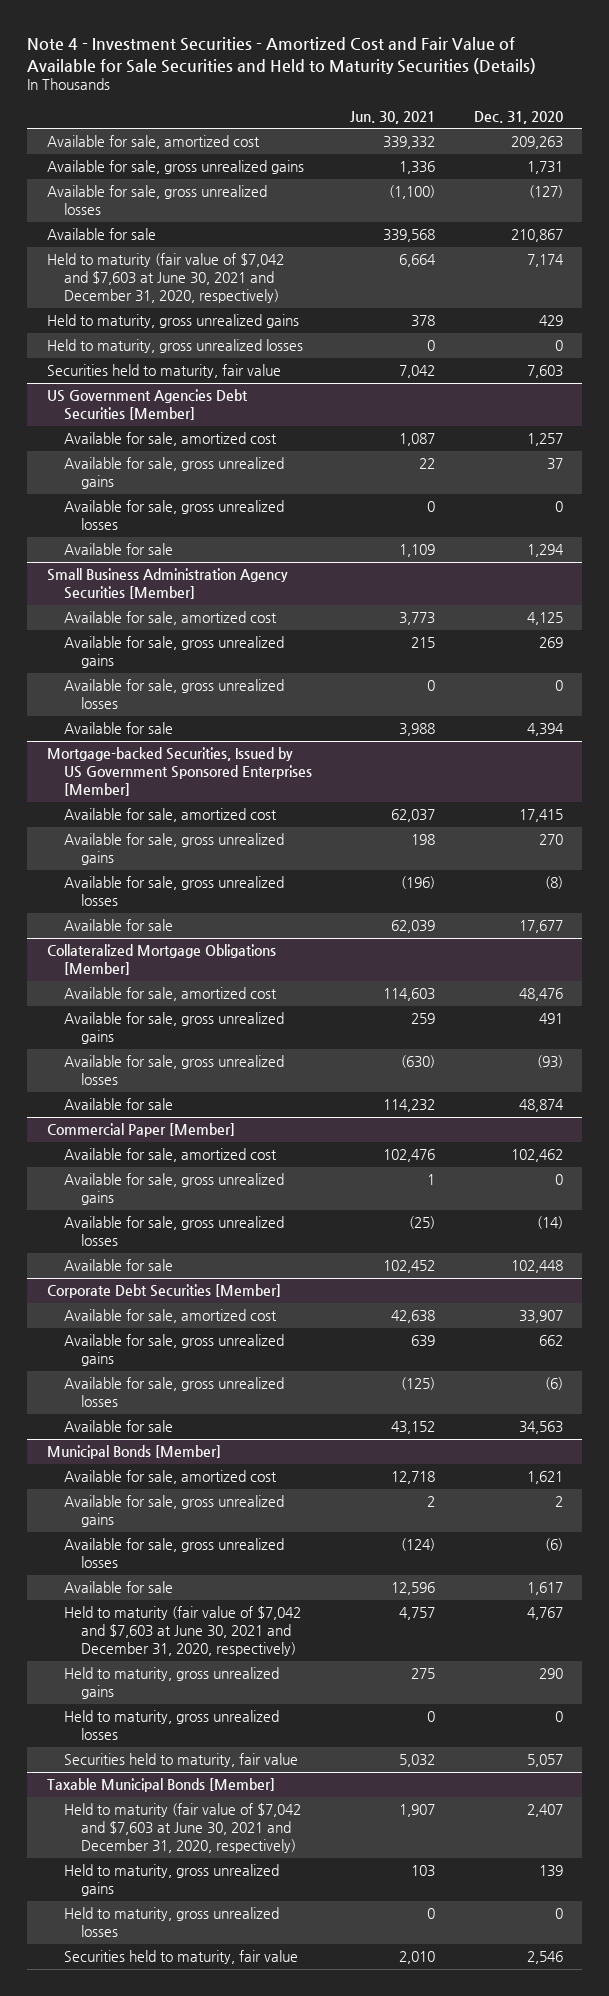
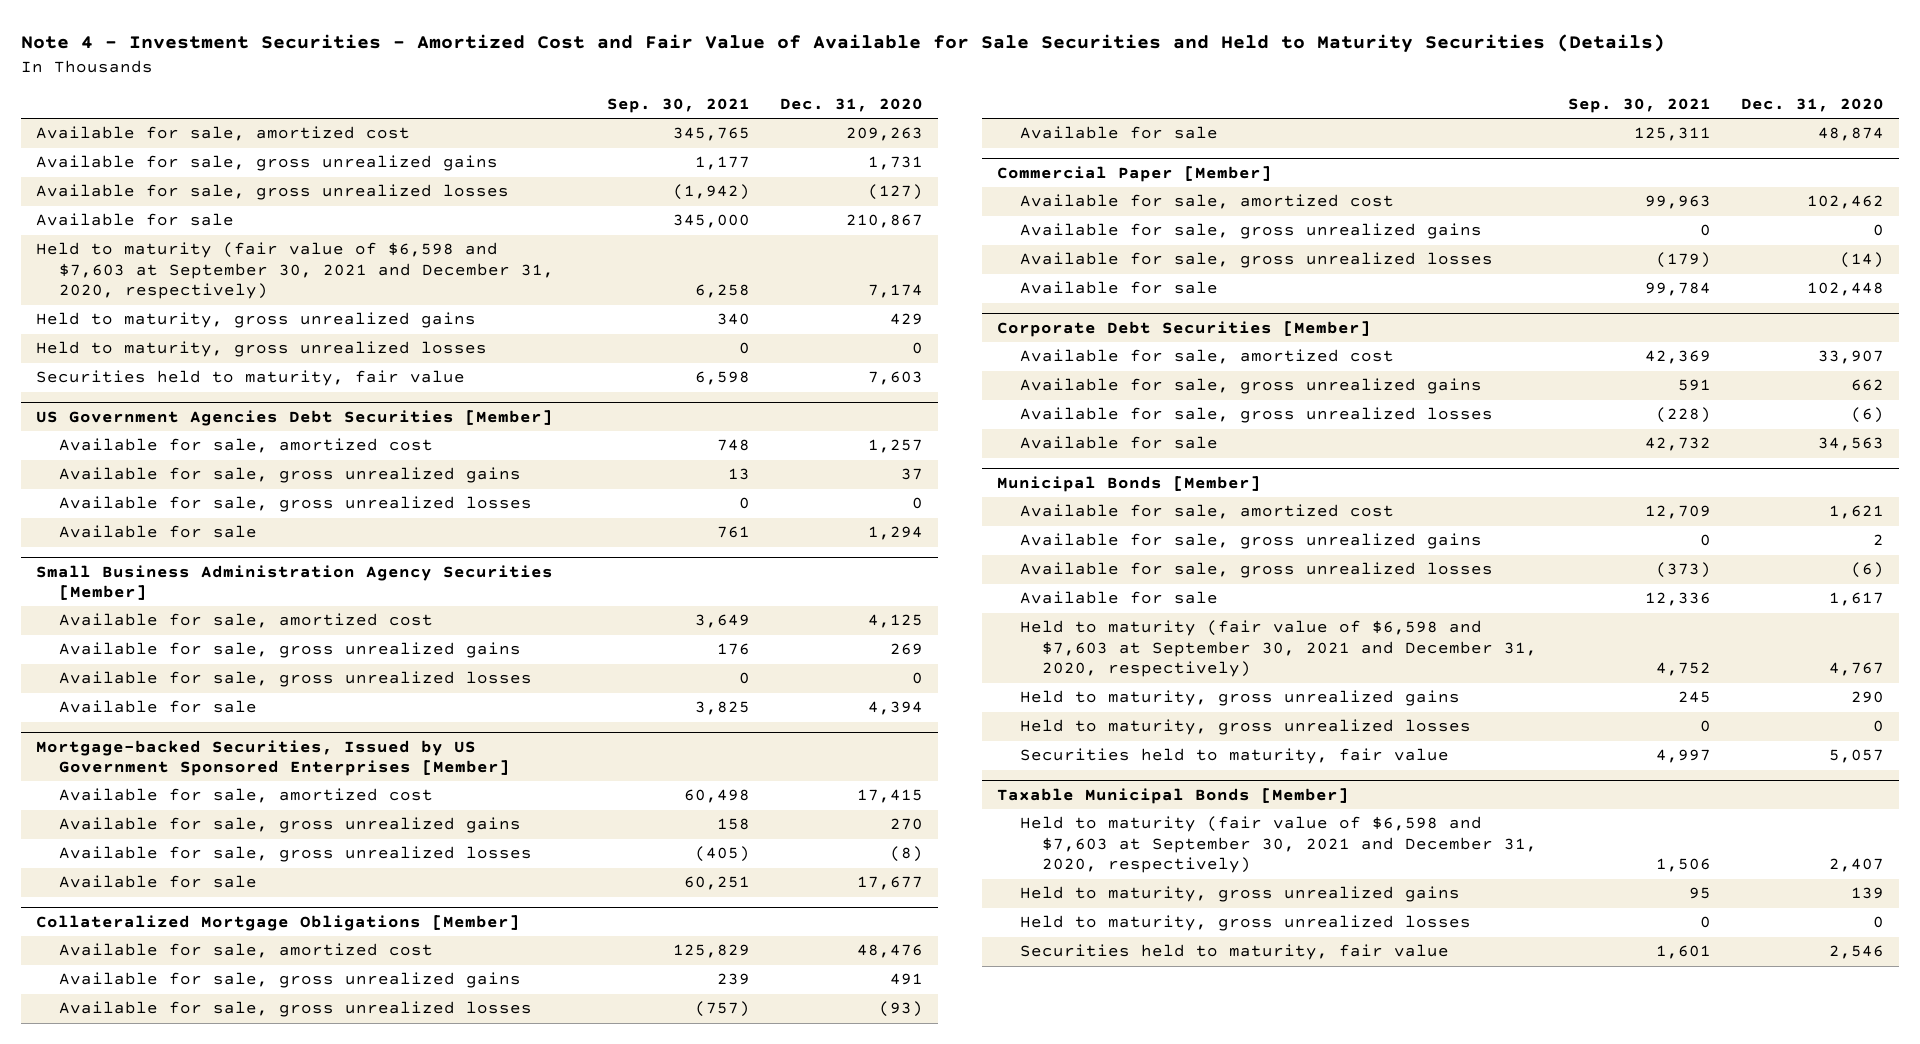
- | Jun. 30, 2021 | Dec. 31, 2020
+ | Sep. 30, 2021 | Dec. 31, 2020
- Held to maturity (fair value of $7,042 and $7,603 at June 30, 2021 and December 31, 2020, respectively) | 6,664 | 7,174
+ Held to maturity (fair value of $6,598 and $7,603 at September 30, 2021 and December 31, 2020, respectively) | 6,258 | 7,174
@ Municipal Bonds [Member]
- Held to maturity (fair value of $7,042 and $7,603 at June 30, 2021 and December 31, 2020, respectively) | 4,757 | 4,767
+ Held to maturity (fair value of $6,598 and $7,603 at September 30, 2021 and December 31, 2020, respectively) | 4,752 | 4,767
@ Taxable Municipal Bonds [Member]
- Held to maturity (fair value of $7,042 and $7,603 at June 30, 2021 and December 31, 2020, respectively) | 1,907 | 2,407
+ Held to maturity (fair value of $6,598 and $7,603 at September 30, 2021 and December 31, 2020, respectively) | 1,506 | 2,407

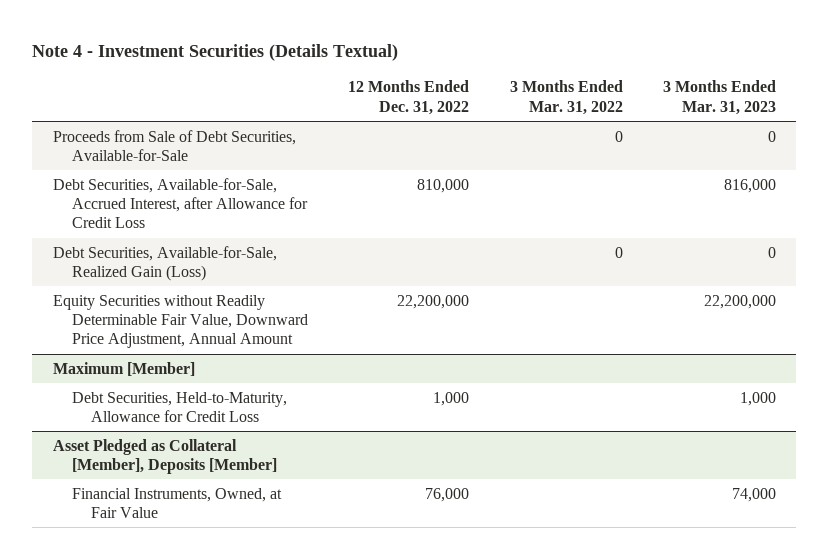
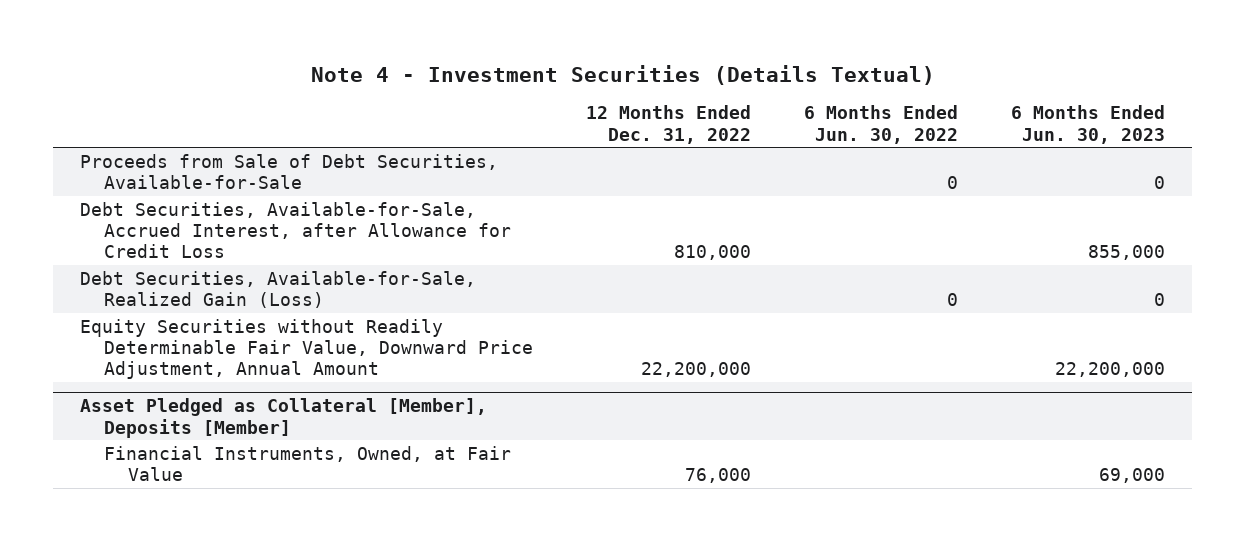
- | 12 Months Ended Dec. 31, 2022 | 3 Months Ended Mar. 31, 2022 | 3 Months Ended Mar. 31, 2023
+ | 12 Months Ended Dec. 31, 2022 | 6 Months Ended Jun. 30, 2022 | 6 Months Ended Jun. 30, 2023
- Maximum [Member]
- Debt Securities, Held-to-Maturity, Allowance for Credit Loss | 1,000 | | 1,000

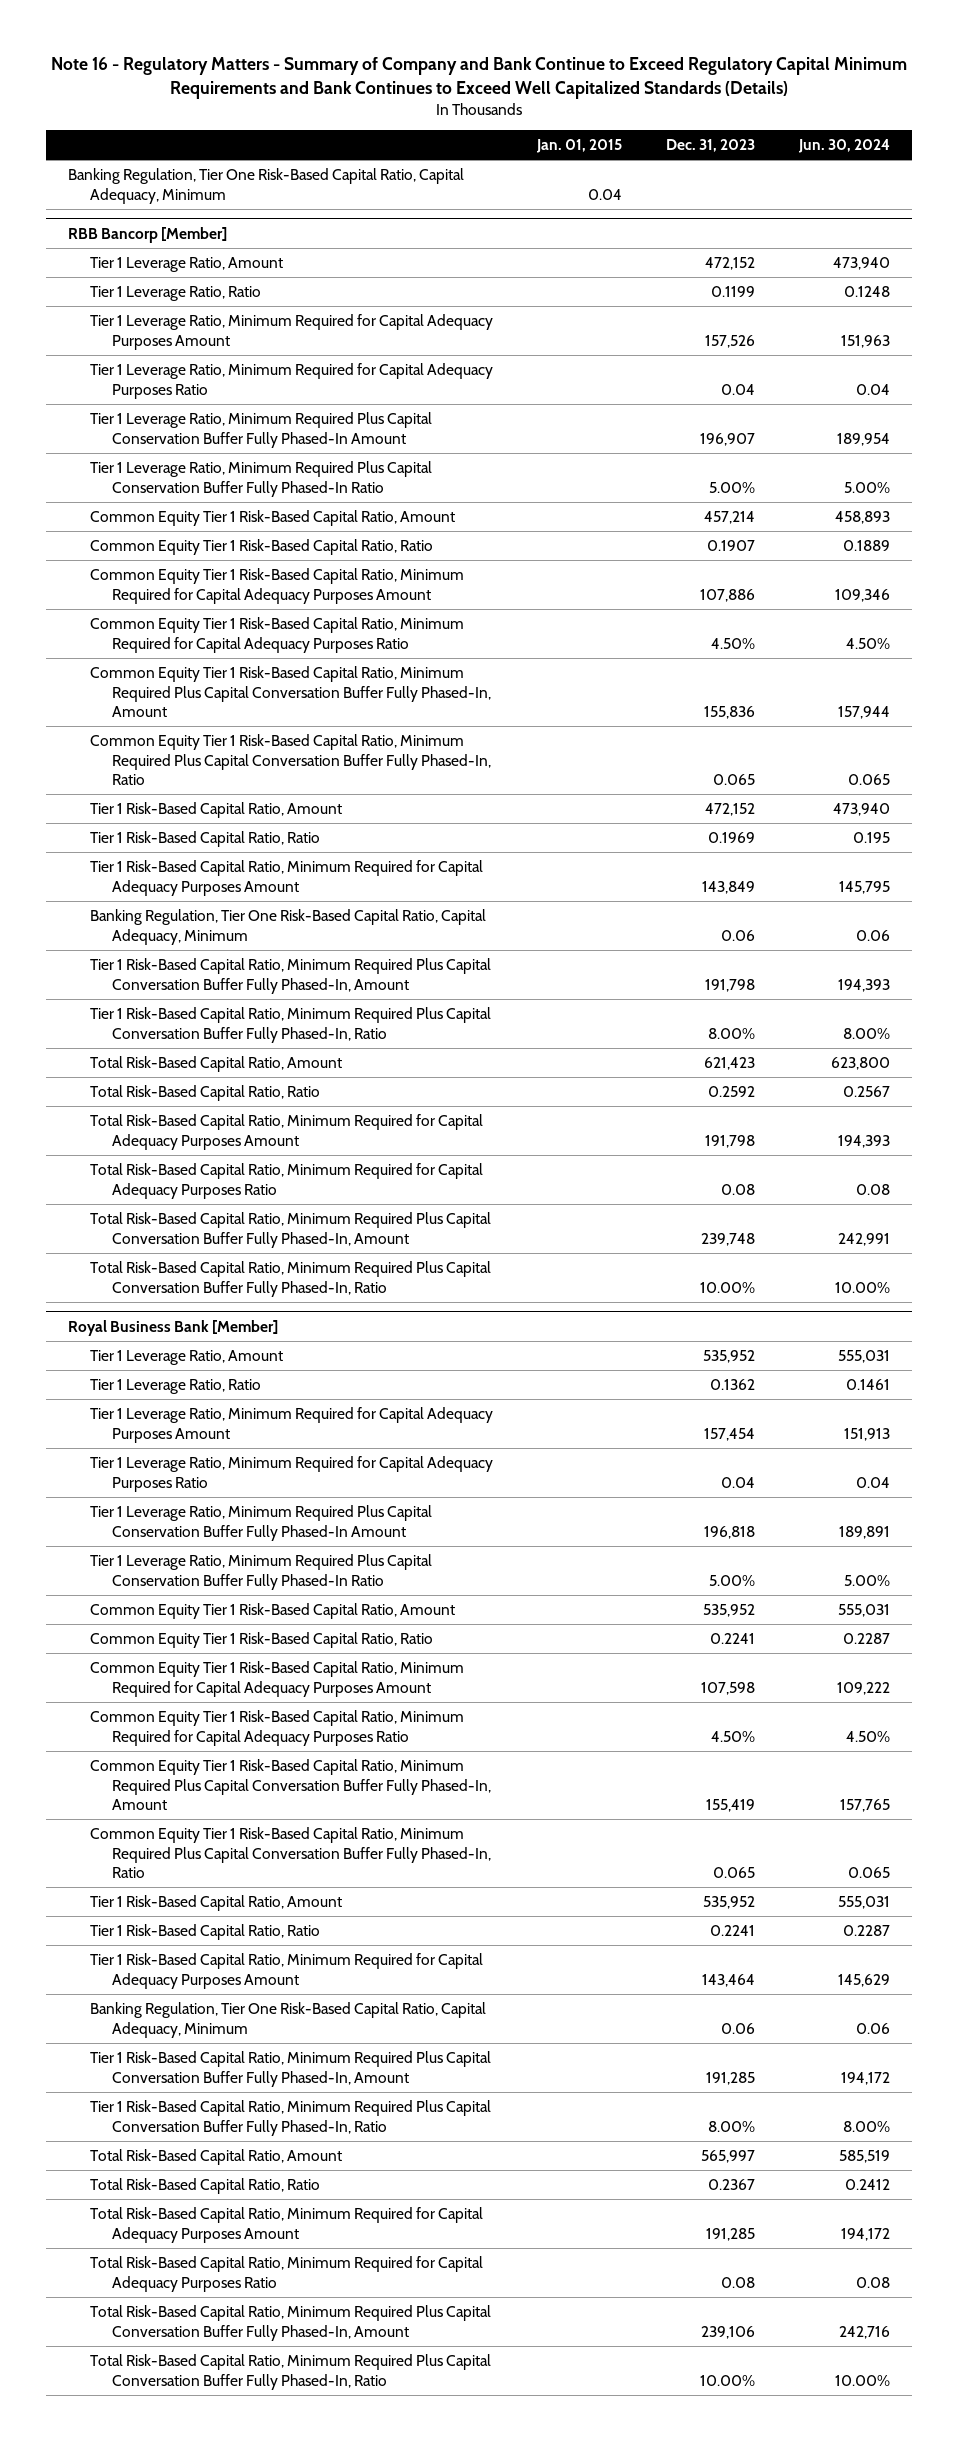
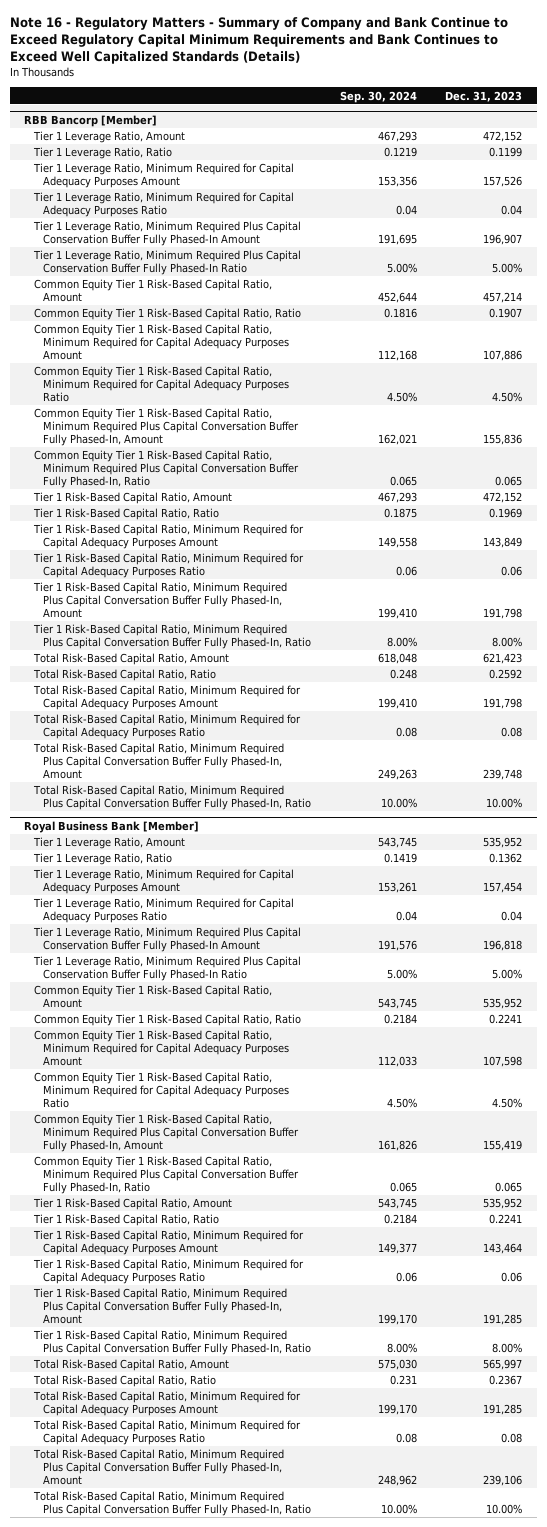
- | Jan. 01, 2015 | Dec. 31, 2023 | Jun. 30, 2024
+ | Sep. 30, 2024 | Dec. 31, 2023
- Banking Regulation, Tier One Risk-Based Capital Ratio, Capital Adequacy, Minimum | 0.04 | |
@ RBB Bancorp [Member]
- Banking Regulation, Tier One Risk-Based Capital Ratio, Capital Adequacy, Minimum | | 0.06 | 0.06
+ Tier 1 Risk-Based Capital Ratio, Minimum Required for Capital Adequacy Purposes Ratio | 0.06 | 0.06
@ Royal Business Bank [Member]
- Banking Regulation, Tier One Risk-Based Capital Ratio, Capital Adequacy, Minimum | | 0.06 | 0.06
+ Tier 1 Risk-Based Capital Ratio, Minimum Required for Capital Adequacy Purposes Ratio | 0.06 | 0.06

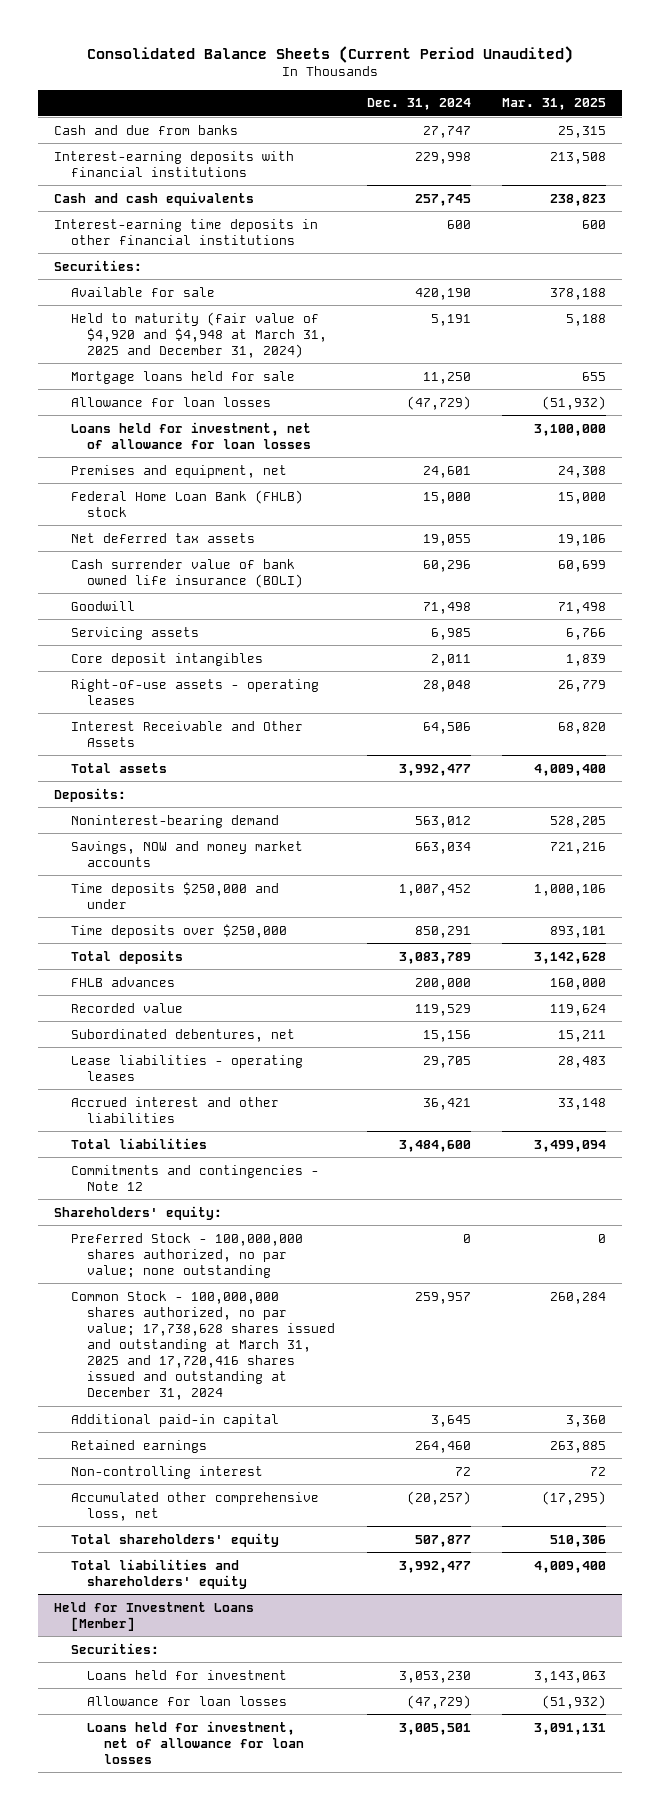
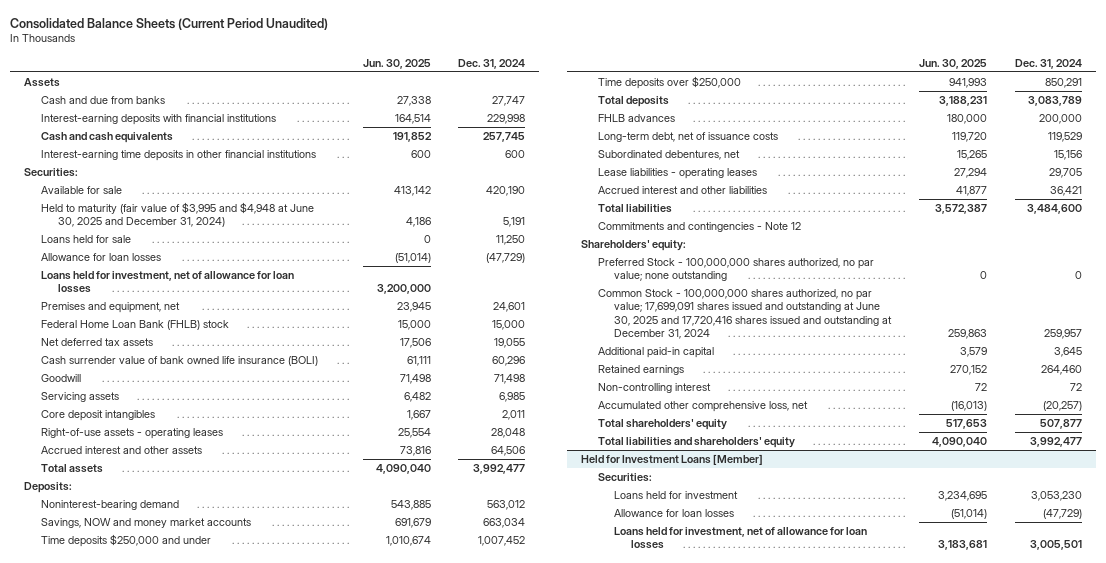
- | Dec. 31, 2024 | Mar. 31, 2025
+ | Jun. 30, 2025 | Dec. 31, 2024
+ Assets
- Held to maturity (fair value of $4,920 and $4,948 at March 31, 2025 and December 31, 2024) | 5,191 | 5,188
- Mortgage loans held for sale | 11,250 | 655
+ Held to maturity (fair value of $3,995 and $4,948 at June 30, 2025 and December 31, 2024) | 4,186 | 5,191
+ Loans held for sale | 0 | 11,250
- Interest Receivable and Other Assets | 64,506 | 68,820
+ Accrued interest and other assets | 73,816 | 64,506
- Recorded value | 119,529 | 119,624
+ Long-term debt, net of issuance costs | 119,720 | 119,529
- Common Stock - 100,000,000 shares authorized, no par value; 17,738,628 shares issued and outstanding at March 31, 2025 and 17,720,416 shares issued and outstanding at December 31, 2024 | 259,957 | 260,284
+ Common Stock - 100,000,000 shares authorized, no par value; 17,699,091 shares issued and outstanding at June 30, 2025 and 17,720,416 shares issued and outstanding at December 31, 2024 | 259,863 | 259,957

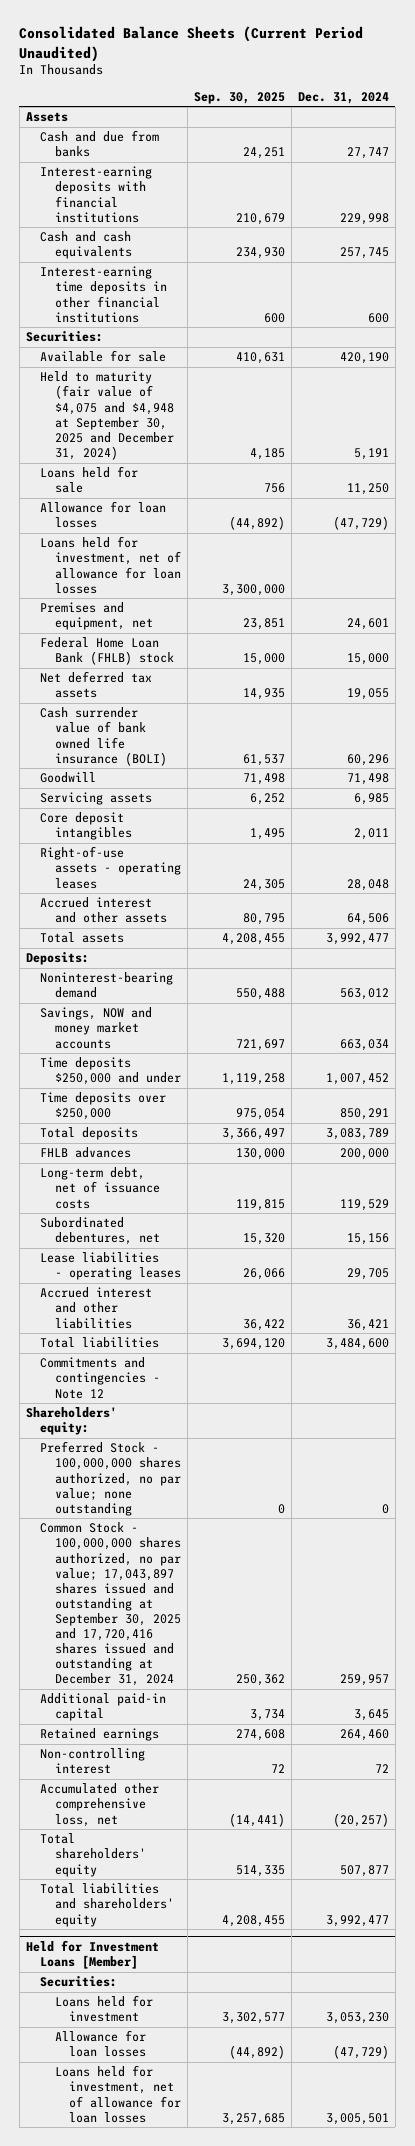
- | Jun. 30, 2025 | Dec. 31, 2024
+ | Sep. 30, 2025 | Dec. 31, 2024
- Held to maturity (fair value of $3,995 and $4,948 at June 30, 2025 and December 31, 2024) | 4,186 | 5,191
+ Held to maturity (fair value of $4,075 and $4,948 at September 30, 2025 and December 31, 2024) | 4,185 | 5,191
- Common Stock - 100,000,000 shares authorized, no par value; 17,699,091 shares issued and outstanding at June 30, 2025 and 17,720,416 shares issued and outstanding at December 31, 2024 | 259,863 | 259,957
+ Common Stock - 100,000,000 shares authorized, no par value; 17,043,897 shares issued and outstanding at September 30, 2025 and 17,720,416 shares issued and outstanding at December 31, 2024 | 250,362 | 259,957

